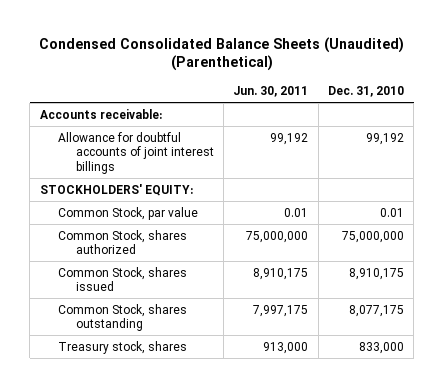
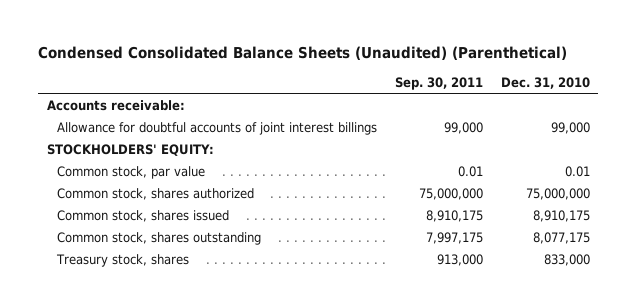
- | Jun. 30, 2011 | Dec. 31, 2010
+ | Sep. 30, 2011 | Dec. 31, 2010
- Allowance for doubtful accounts of joint interest billings | 99,192 | 99,192
+ Allowance for doubtful accounts of joint interest billings | 99,000 | 99,000
- Common Stock, par value | 0.01 | 0.01
- Common Stock, shares authorized | 75,000,000 | 75,000,000
- Common Stock, shares issued | 8,910,175 | 8,910,175
- Common Stock, shares outstanding | 7,997,175 | 8,077,175
+ Common stock, par value | 0.01 | 0.01
+ Common stock, shares authorized | 75,000,000 | 75,000,000
+ Common stock, shares issued | 8,910,175 | 8,910,175
+ Common stock, shares outstanding | 7,997,175 | 8,077,175

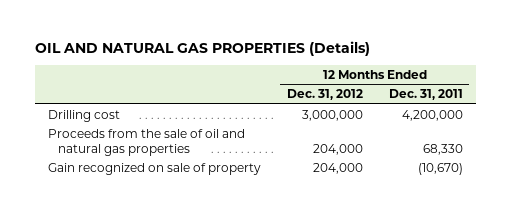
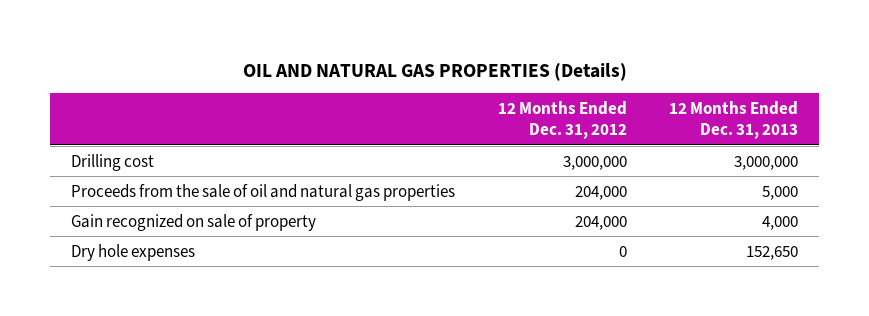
- | 12 Months Ended Dec. 31, 2012 | 12 Months Ended Dec. 31, 2011
+ | 12 Months Ended Dec. 31, 2012 | 12 Months Ended Dec. 31, 2013
+ Dry hole expenses | 0 | 152,650

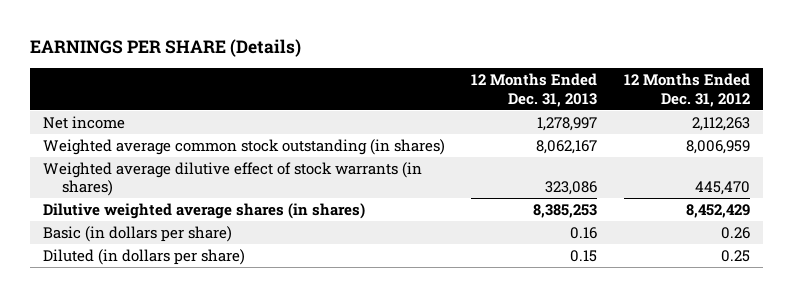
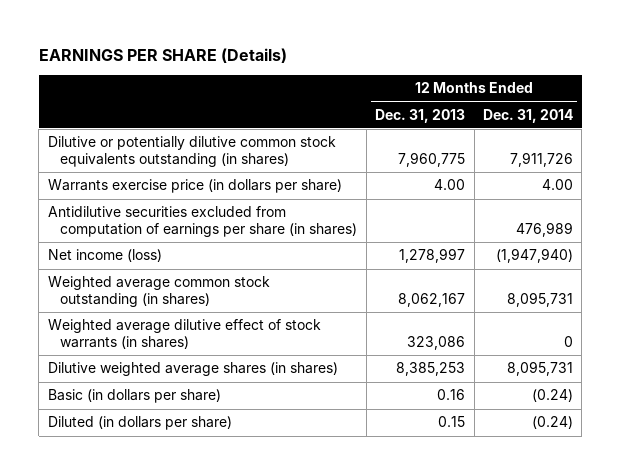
- | 12 Months Ended Dec. 31, 2013 | 12 Months Ended Dec. 31, 2012
+ | 12 Months Ended Dec. 31, 2013 | 12 Months Ended Dec. 31, 2014
- Net income | 1,278,997 | 2,112,263
+ Dilutive or potentially dilutive common stock equivalents outstanding (in shares) | 7,960,775 | 7,911,726
+ Warrants exercise price (in dollars per share) | 4.00 | 4.00
+ Antidilutive securities excluded from computation of earnings per share (in shares) | | 476,989
+ Net income (loss) | 1,278,997 | (1,947,940)

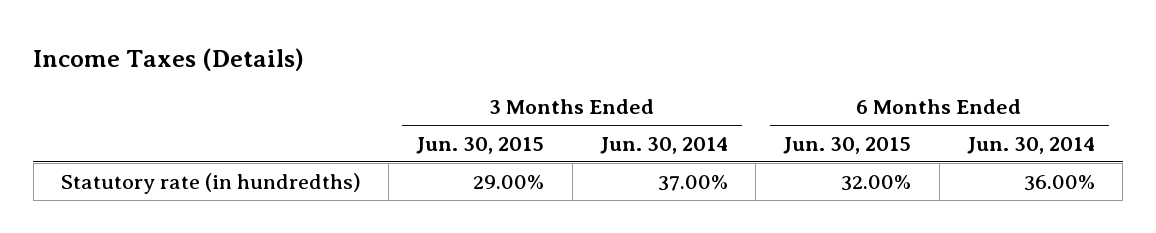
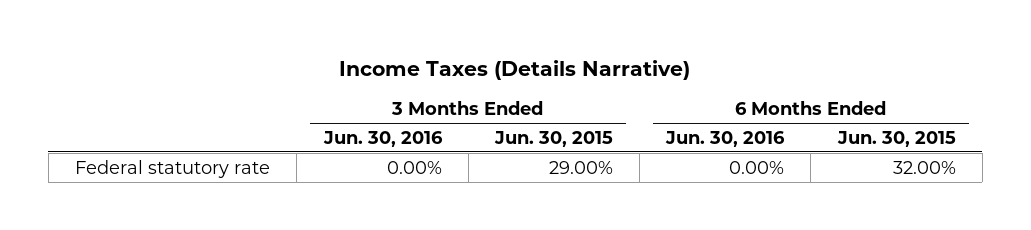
- Income Taxes (Details)
+ Income Taxes (Details Narrative)
- | 3 Months Ended Jun. 30, 2015 | 3 Months Ended Jun. 30, 2014 | 6 Months Ended Jun. 30, 2015 | 6 Months Ended Jun. 30, 2014
+ | 3 Months Ended Jun. 30, 2016 | 3 Months Ended Jun. 30, 2015 | 6 Months Ended Jun. 30, 2016 | 6 Months Ended Jun. 30, 2015
- Statutory rate (in hundredths) | 29.00% | 37.00% | 32.00% | 36.00%
+ Federal statutory rate | 0.00% | 29.00% | 0.00% | 32.00%

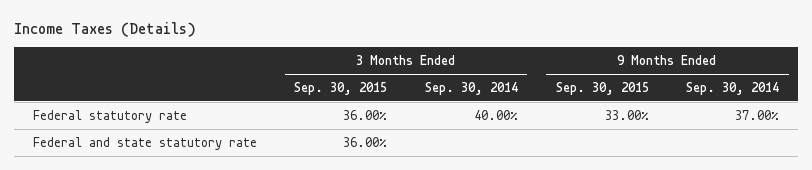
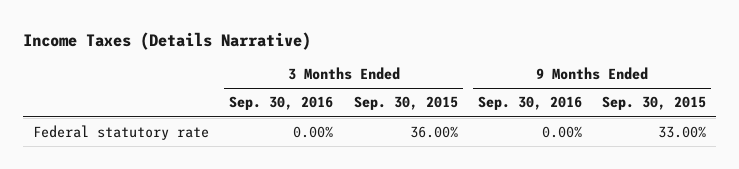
- Income Taxes (Details)
+ Income Taxes (Details Narrative)
- | 3 Months Ended Sep. 30, 2015 | 3 Months Ended Sep. 30, 2014 | 9 Months Ended Sep. 30, 2015 | 9 Months Ended Sep. 30, 2014
+ | 3 Months Ended Sep. 30, 2016 | 3 Months Ended Sep. 30, 2015 | 9 Months Ended Sep. 30, 2016 | 9 Months Ended Sep. 30, 2015
- Federal and state statutory rate | 36.00% | | |

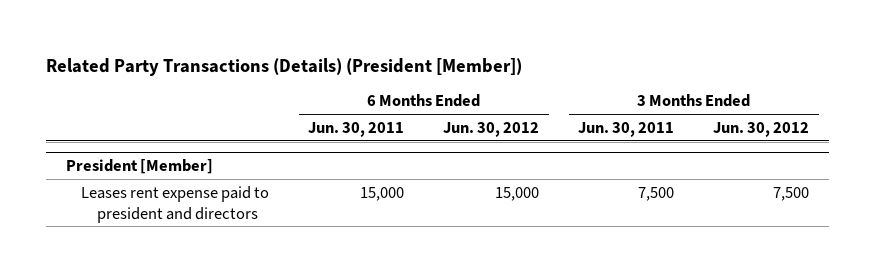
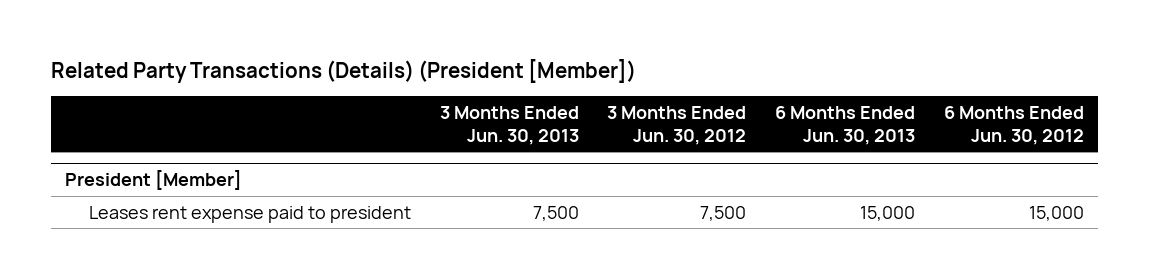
- | 6 Months Ended Jun. 30, 2011 | 6 Months Ended Jun. 30, 2012 | 3 Months Ended Jun. 30, 2011 | 3 Months Ended Jun. 30, 2012
+ | 3 Months Ended Jun. 30, 2013 | 3 Months Ended Jun. 30, 2012 | 6 Months Ended Jun. 30, 2013 | 6 Months Ended Jun. 30, 2012
@ President [Member]
- Leases rent expense paid to president and directors | 15,000 | 15,000 | 7,500 | 7,500
+ Leases rent expense paid to president | 7,500 | 7,500 | 15,000 | 15,000

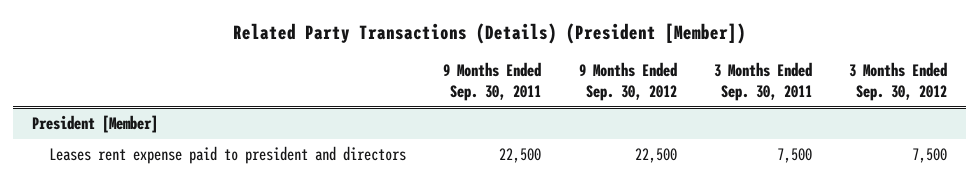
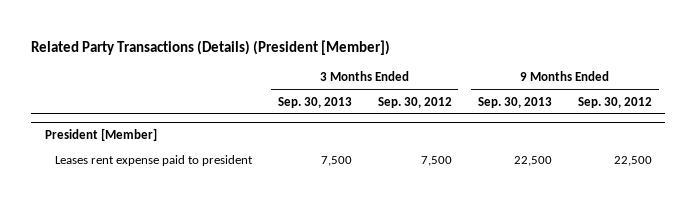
- | 9 Months Ended Sep. 30, 2011 | 9 Months Ended Sep. 30, 2012 | 3 Months Ended Sep. 30, 2011 | 3 Months Ended Sep. 30, 2012
+ | 3 Months Ended Sep. 30, 2013 | 3 Months Ended Sep. 30, 2012 | 9 Months Ended Sep. 30, 2013 | 9 Months Ended Sep. 30, 2012
@ President [Member]
- Leases rent expense paid to president and directors | 22,500 | 22,500 | 7,500 | 7,500
+ Leases rent expense paid to president | 7,500 | 7,500 | 22,500 | 22,500

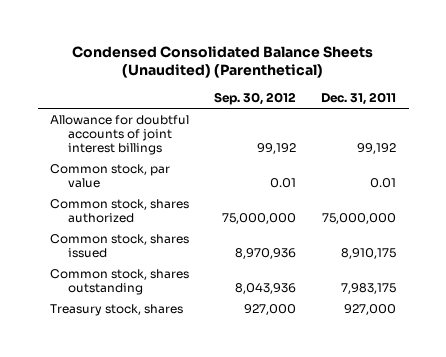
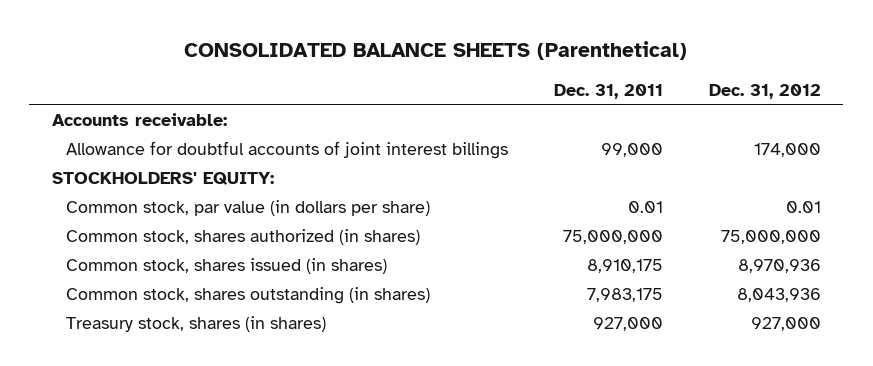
- Condensed Consolidated Balance Sheets (Unaudited) (Parenthetical)
+ CONSOLIDATED BALANCE SHEETS (Parenthetical)
- | Sep. 30, 2012 | Dec. 31, 2011
+ | Dec. 31, 2011 | Dec. 31, 2012
- Allowance for doubtful accounts of joint interest billings | 99,192 | 99,192
- Common stock, par value | 0.01 | 0.01
- Common stock, shares authorized | 75,000,000 | 75,000,000
- Common stock, shares issued | 8,970,936 | 8,910,175
- Common stock, shares outstanding | 8,043,936 | 7,983,175
- Treasury stock, shares | 927,000 | 927,000
+ Accounts receivable:
+ Allowance for doubtful accounts of joint interest billings | 99,000 | 174,000
+ STOCKHOLDERS' EQUITY:
+ Common stock, par value (in dollars per share) | 0.01 | 0.01
+ Common stock, shares authorized (in shares) | 75,000,000 | 75,000,000
+ Common stock, shares issued (in shares) | 8,910,175 | 8,970,936
+ Common stock, shares outstanding (in shares) | 7,983,175 | 8,043,936
+ Treasury stock, shares (in shares) | 927,000 | 927,000

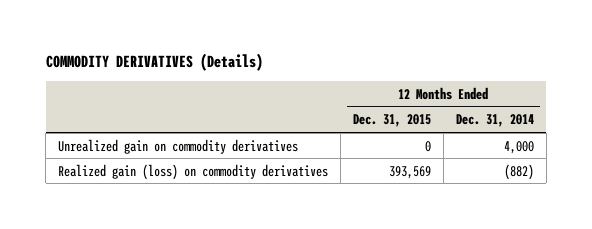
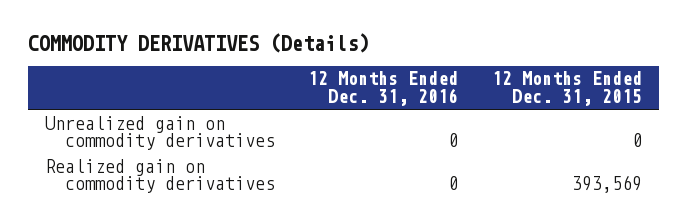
- | 12 Months Ended Dec. 31, 2015 | 12 Months Ended Dec. 31, 2014
+ | 12 Months Ended Dec. 31, 2016 | 12 Months Ended Dec. 31, 2015
- Realized gain (loss) on commodity derivatives | 393,569 | (882)
+ Realized gain on commodity derivatives | 0 | 393,569

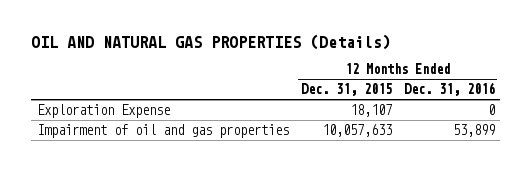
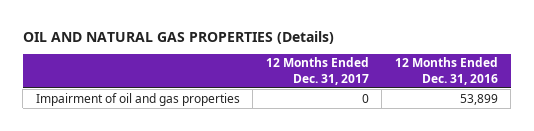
- | 12 Months Ended Dec. 31, 2015 | 12 Months Ended Dec. 31, 2016
+ | 12 Months Ended Dec. 31, 2017 | 12 Months Ended Dec. 31, 2016
- Exploration Expense | 18,107 | 0

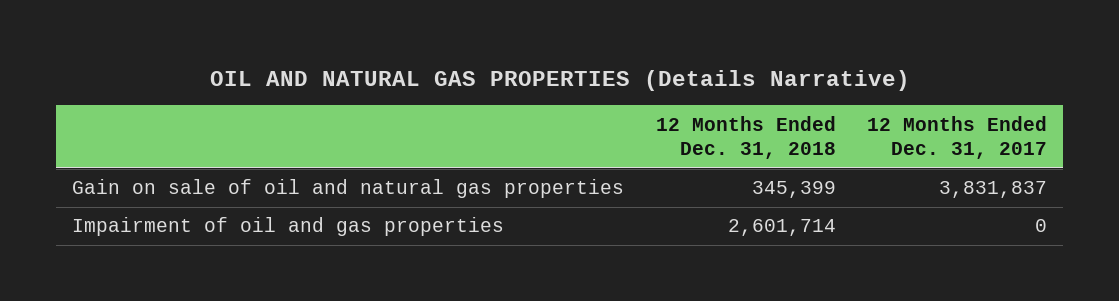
- OIL AND NATURAL GAS PROPERTIES (Details)
+ OIL AND NATURAL GAS PROPERTIES (Details Narrative)
- | 12 Months Ended Dec. 31, 2017 | 12 Months Ended Dec. 31, 2016
+ | 12 Months Ended Dec. 31, 2018 | 12 Months Ended Dec. 31, 2017
+ Gain on sale of oil and natural gas properties | 345,399 | 3,831,837

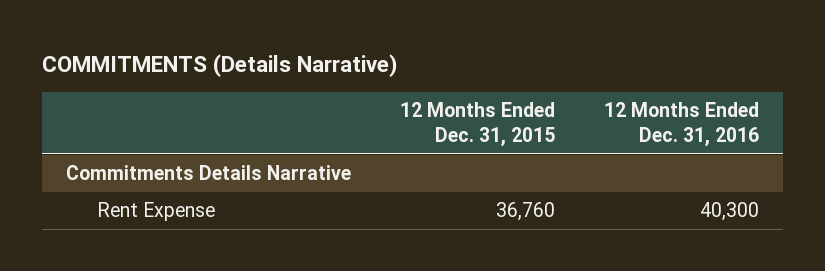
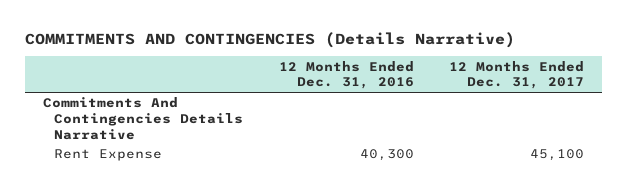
- COMMITMENTS (Details Narrative)
+ COMMITMENTS AND CONTINGENCIES (Details Narrative)
- | 12 Months Ended Dec. 31, 2015 | 12 Months Ended Dec. 31, 2016
+ | 12 Months Ended Dec. 31, 2016 | 12 Months Ended Dec. 31, 2017
- Commitments Details Narrative
+ Commitments And Contingencies Details Narrative

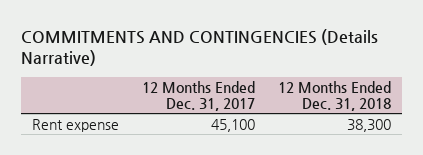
- | 12 Months Ended Dec. 31, 2016 | 12 Months Ended Dec. 31, 2017
+ | 12 Months Ended Dec. 31, 2017 | 12 Months Ended Dec. 31, 2018
- Commitments And Contingencies Details Narrative
- Rent Expense | 40,300 | 45,100
+ Rent expense | 45,100 | 38,300

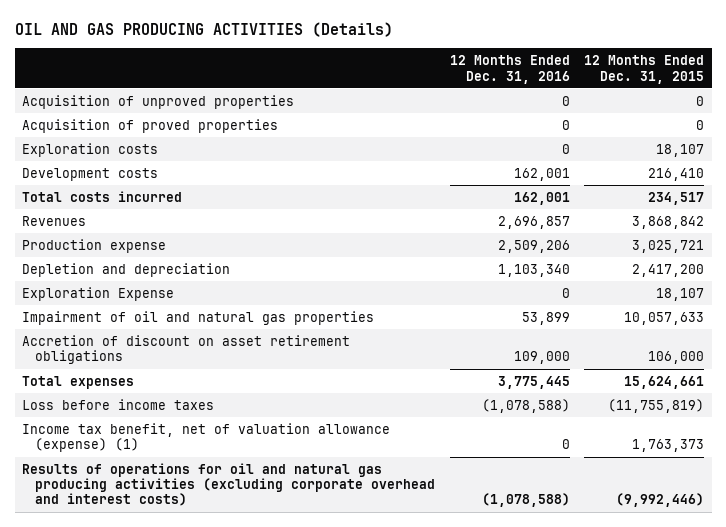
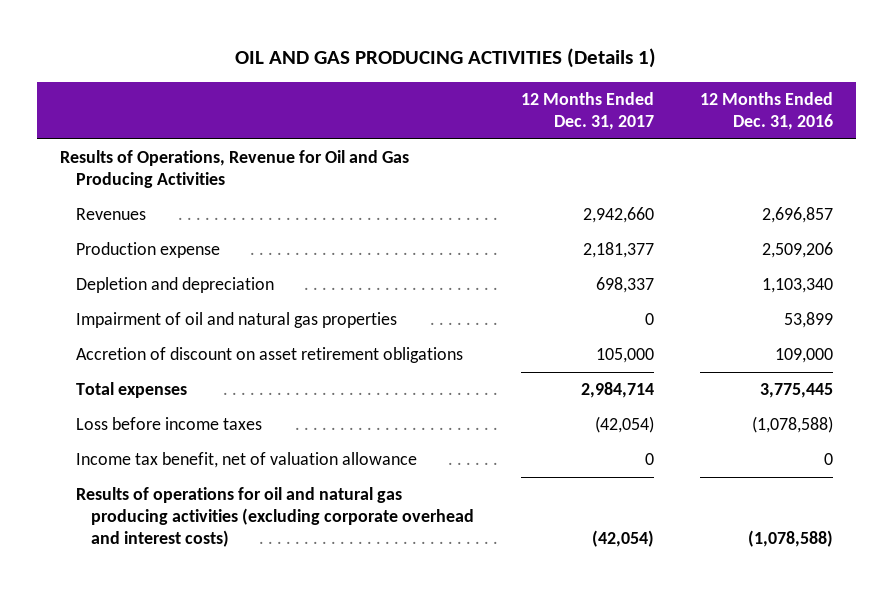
- OIL AND GAS PRODUCING ACTIVITIES (Details)
+ OIL AND GAS PRODUCING ACTIVITIES (Details 1)
- | 12 Months Ended Dec. 31, 2016 | 12 Months Ended Dec. 31, 2015
+ | 12 Months Ended Dec. 31, 2017 | 12 Months Ended Dec. 31, 2016
- Acquisition of unproved properties | 0 | 0
- Acquisition of proved properties | 0 | 0
- Exploration costs | 0 | 18,107
- Development costs | 162,001 | 216,410
- Total costs incurred | 162,001 | 234,517
+ Results of Operations, Revenue for Oil and Gas Producing Activities
- Exploration Expense | 0 | 18,107
- Income tax benefit, net of valuation allowance (expense) (1) | 0 | 1,763,373
+ Income tax benefit, net of valuation allowance | 0 | 0

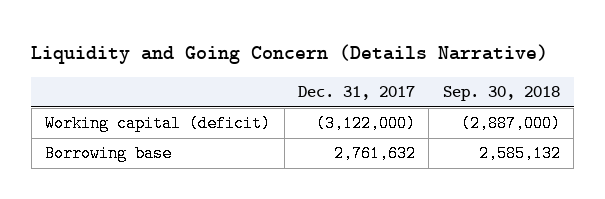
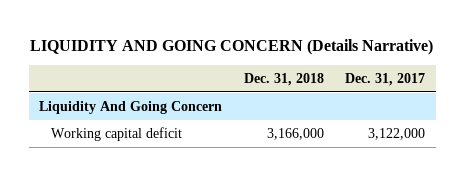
- Liquidity and Going Concern (Details Narrative)
+ LIQUIDITY AND GOING CONCERN (Details Narrative)
- | Dec. 31, 2017 | Sep. 30, 2018
+ | Dec. 31, 2018 | Dec. 31, 2017
- Working capital (deficit) | (3,122,000) | (2,887,000)
- Borrowing base | 2,761,632 | 2,585,132
+ Liquidity And Going Concern
+ Working capital deficit | 3,166,000 | 3,122,000

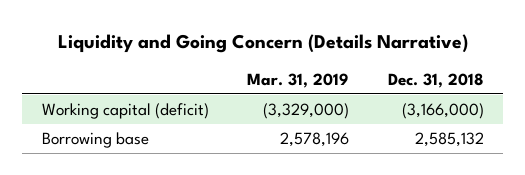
- LIQUIDITY AND GOING CONCERN (Details Narrative)
+ Liquidity and Going Concern (Details Narrative)
- | Dec. 31, 2018 | Dec. 31, 2017
+ | Mar. 31, 2019 | Dec. 31, 2018
- Liquidity And Going Concern
- Working capital deficit | 3,166,000 | 3,122,000
+ Working capital (deficit) | (3,329,000) | (3,166,000)
+ Borrowing base | 2,578,196 | 2,585,132

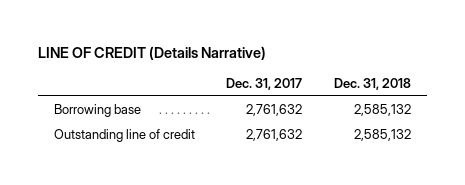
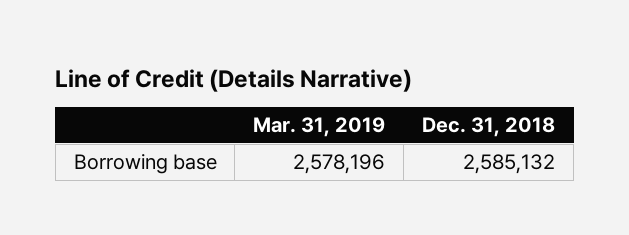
- LINE OF CREDIT (Details Narrative)
+ Line of Credit (Details Narrative)
- | Dec. 31, 2017 | Dec. 31, 2018
+ | Mar. 31, 2019 | Dec. 31, 2018
- Outstanding line of credit | 2,761,632 | 2,585,132

